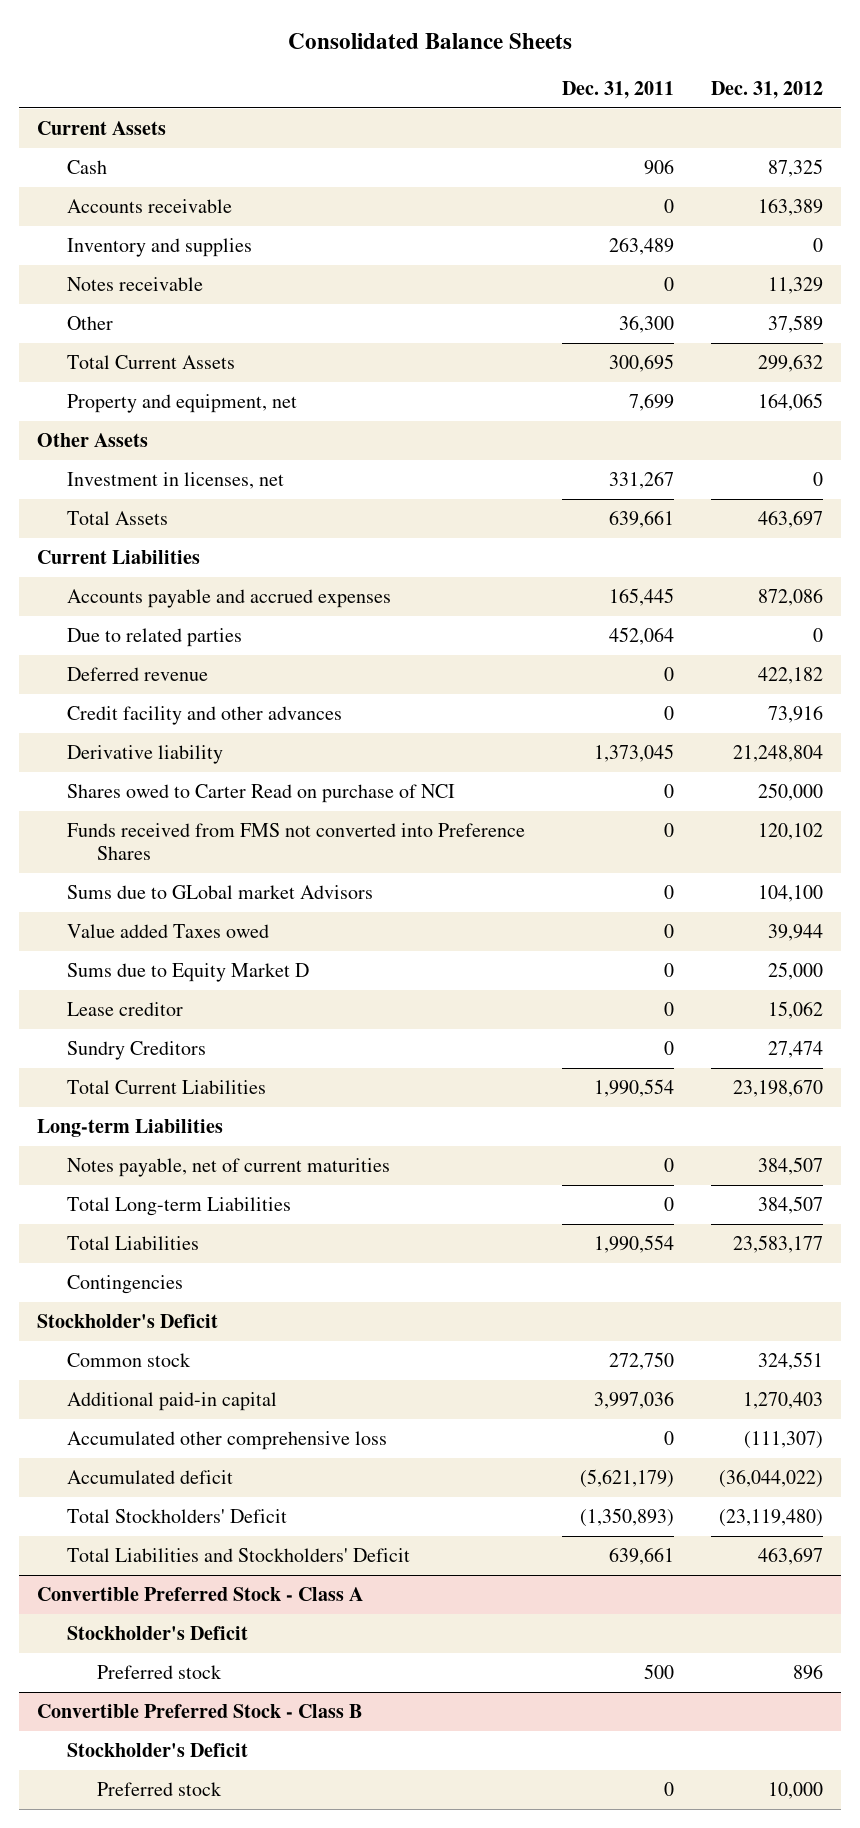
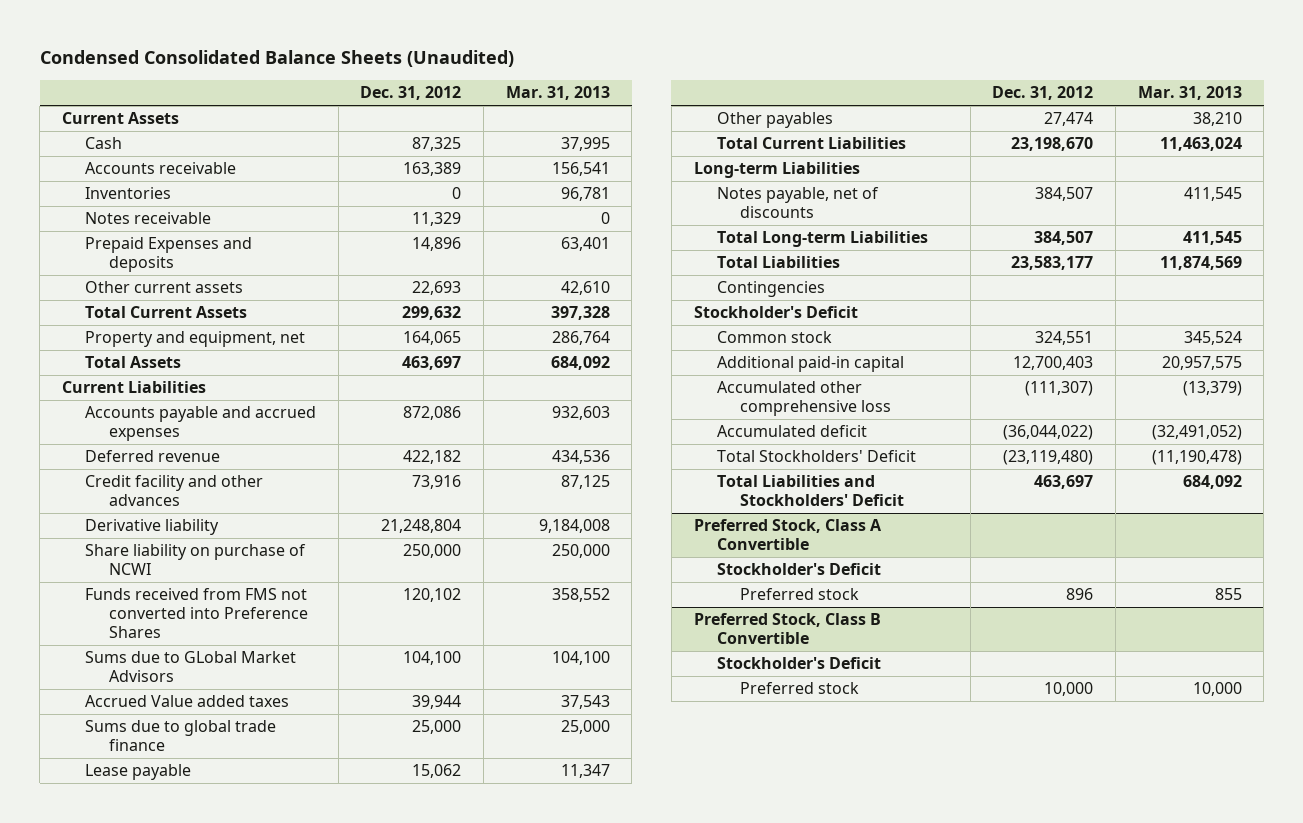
- Consolidated Balance Sheets
+ Condensed Consolidated Balance Sheets (Unaudited)
- | Dec. 31, 2011 | Dec. 31, 2012
+ | Dec. 31, 2012 | Mar. 31, 2013
- Inventory and supplies | 263,489 | 0
+ Inventories | 0 | 96,781
- Other | 36,300 | 37,589
+ Prepaid Expenses and deposits | 14,896 | 63,401
+ Other current assets | 22,693 | 42,610
- Other Assets
- Investment in licenses, net | 331,267 | 0
- Due to related parties | 452,064 | 0
- Shares owed to Carter Read on purchase of NCI | 0 | 250,000
+ Share liability on purchase of NCWI | 250,000 | 250,000
- Sums due to GLobal market Advisors | 0 | 104,100
- Value added Taxes owed | 0 | 39,944
- Sums due to Equity Market D | 0 | 25,000
- Lease creditor | 0 | 15,062
- Sundry Creditors | 0 | 27,474
+ Sums due to GLobal Market Advisors | 104,100 | 104,100
+ Accrued Value added taxes | 39,944 | 37,543
+ Sums due to global trade finance | 25,000 | 25,000
+ Lease payable | 15,062 | 11,347
+ Other payables | 27,474 | 38,210
- Notes payable, net of current maturities | 0 | 384,507
+ Notes payable, net of discounts | 384,507 | 411,545
- Additional paid-in capital | 3,997,036 | 1,270,403
+ Additional paid-in capital | 12,700,403 | 20,957,575
- Convertible Preferred Stock - Class A
+ Preferred Stock, Class A Convertible
- Convertible Preferred Stock - Class B
+ Preferred Stock, Class B Convertible

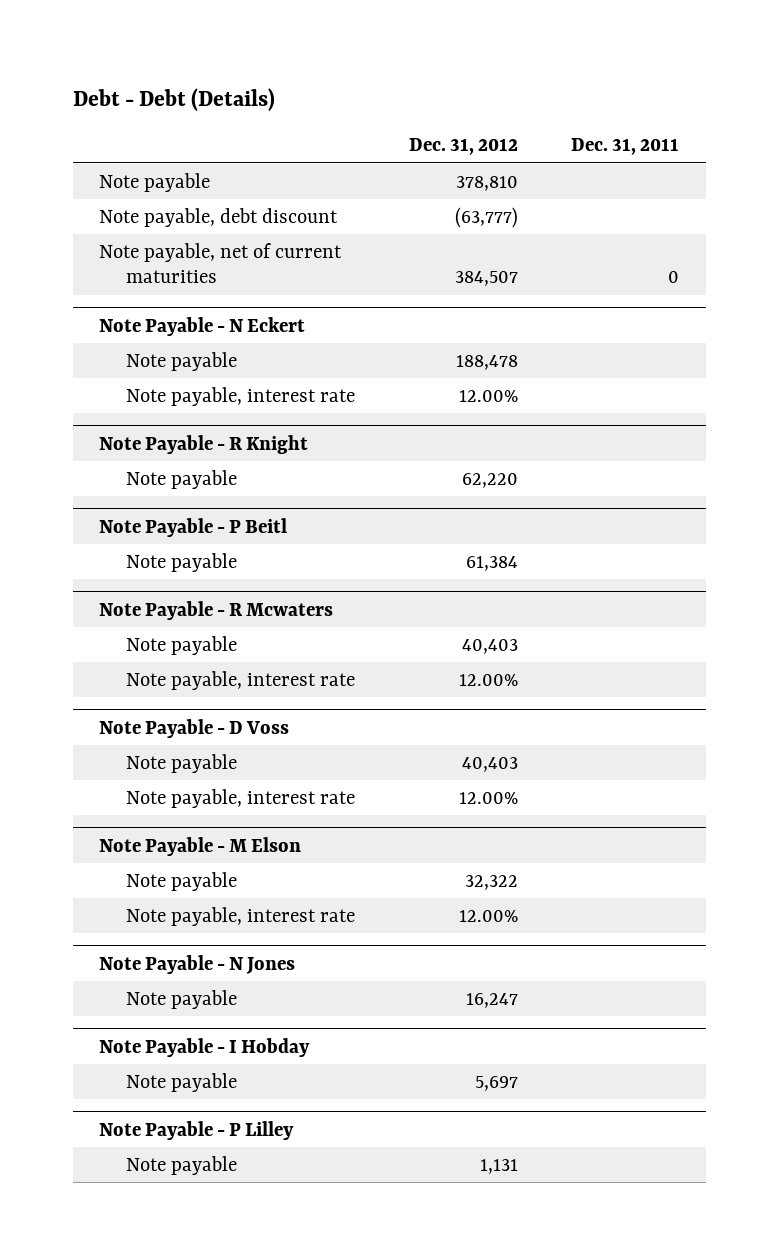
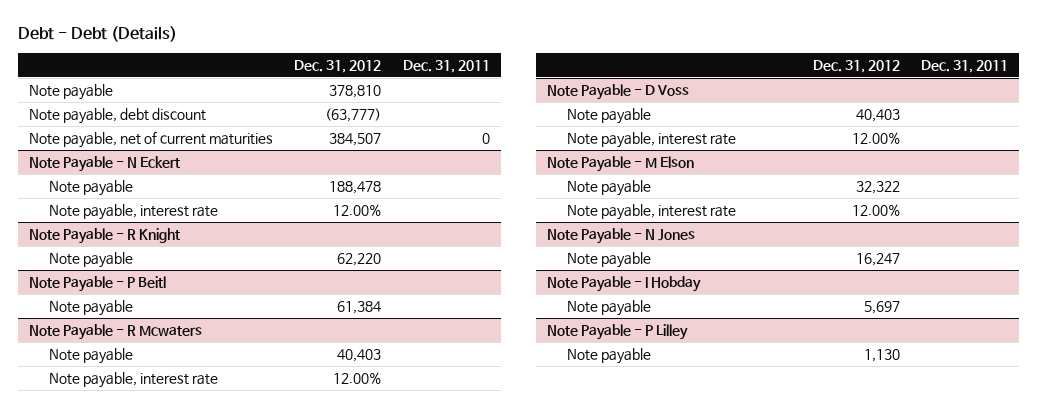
@ Note Payable - P Lilley
- Note payable | 1,131 |
+ Note payable | 1,130 |

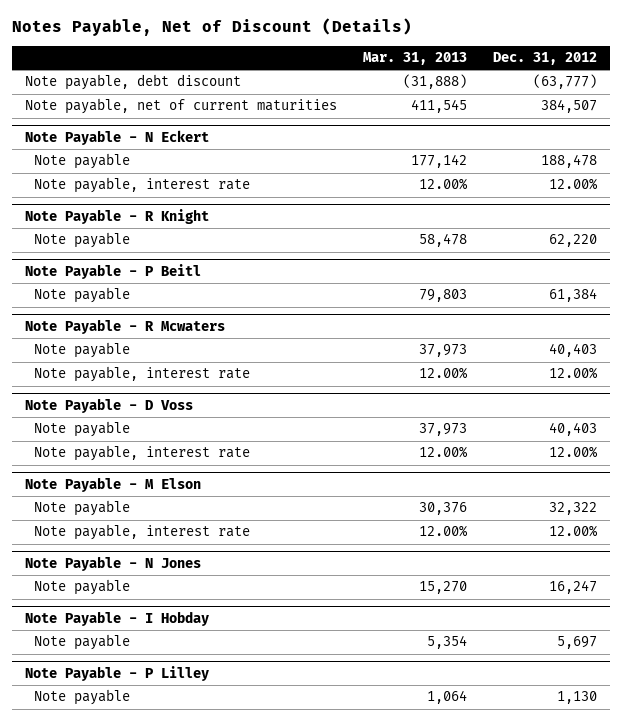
- Debt - Debt (Details)
+ Notes Payable, Net of Discount (Details)
- | Dec. 31, 2012 | Dec. 31, 2011
+ | Mar. 31, 2013 | Dec. 31, 2012
- Note payable | 378,810 |

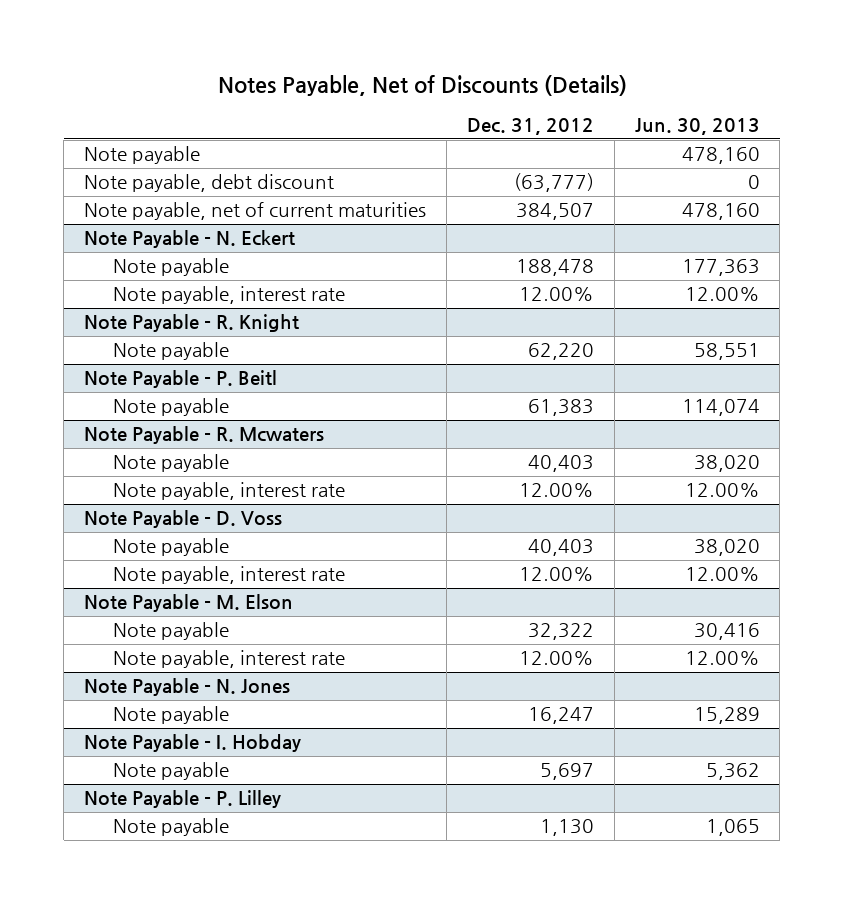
- Notes Payable, Net of Discount (Details)
+ Notes Payable, Net of Discounts (Details)
- | Mar. 31, 2013 | Dec. 31, 2012
+ | Dec. 31, 2012 | Jun. 30, 2013
+ Note payable | | 478,160
- Note Payable - N Eckert
+ Note Payable - N. Eckert
- Note Payable - R Knight
+ Note Payable - R. Knight
- Note Payable - P Beitl
- Note payable | 79,803 | 61,384
- Note Payable - R Mcwaters
+ Note Payable - P. Beitl
+ Note payable | 61,383 | 114,074
+ Note Payable - R. Mcwaters
- Note Payable - D Voss
+ Note Payable - D. Voss
- Note Payable - M Elson
+ Note Payable - M. Elson
- Note Payable - N Jones
+ Note Payable - N. Jones
- Note Payable - I Hobday
+ Note Payable - I. Hobday
- Note Payable - P Lilley
+ Note Payable - P. Lilley

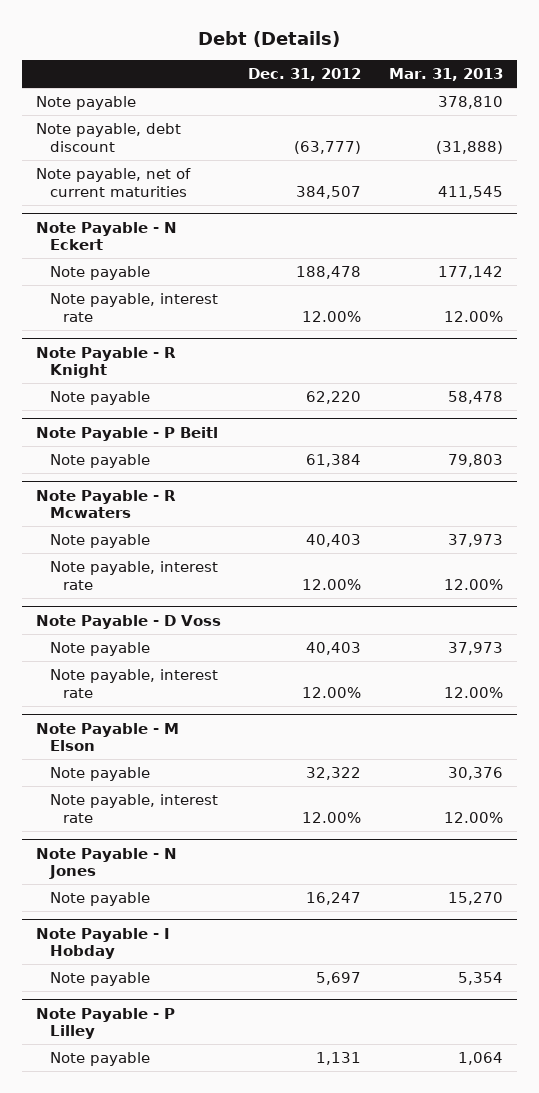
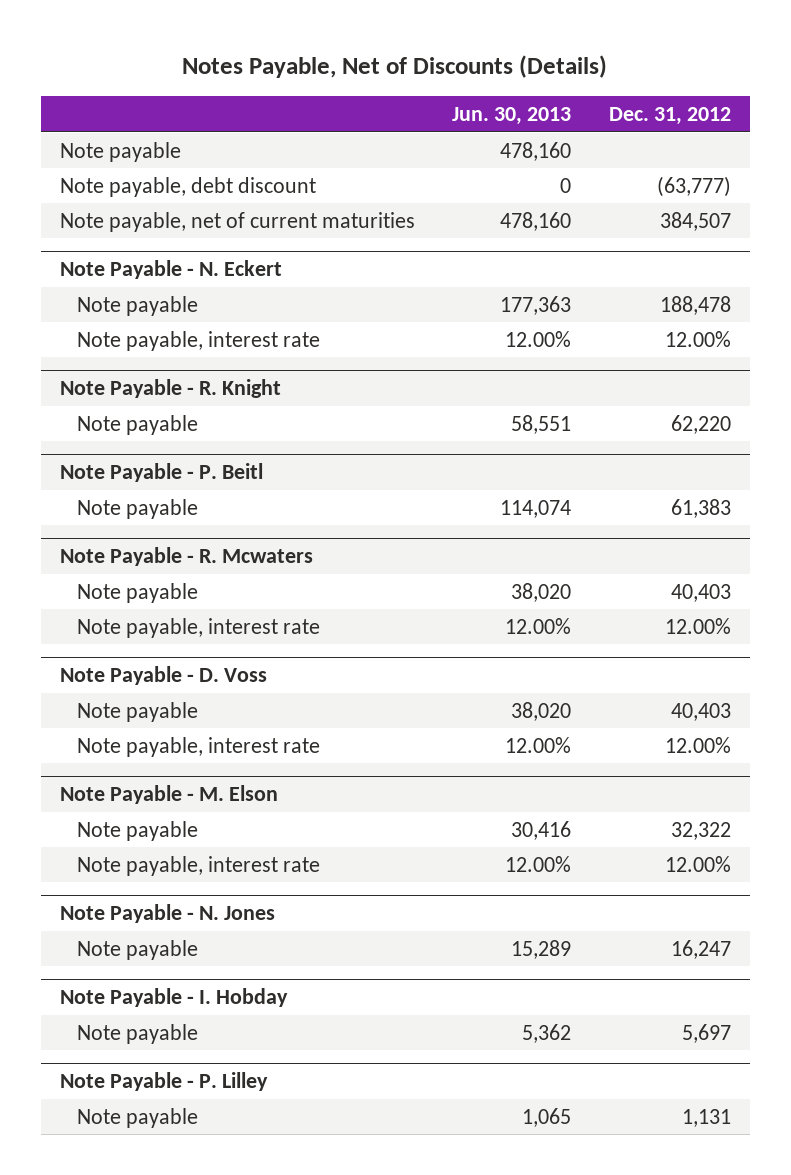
- Debt (Details)
+ Notes Payable, Net of Discounts (Details)
- | Dec. 31, 2012 | Mar. 31, 2013
+ | Jun. 30, 2013 | Dec. 31, 2012
- Note Payable - N Eckert
+ Note Payable - N. Eckert
- Note Payable - R Knight
+ Note Payable - R. Knight
- Note Payable - P Beitl
- Note payable | 61,384 | 79,803
- Note Payable - R Mcwaters
+ Note Payable - P. Beitl
+ Note payable | 114,074 | 61,383
+ Note Payable - R. Mcwaters
- Note Payable - D Voss
+ Note Payable - D. Voss
- Note Payable - M Elson
+ Note Payable - M. Elson
- Note Payable - N Jones
+ Note Payable - N. Jones
- Note Payable - I Hobday
+ Note Payable - I. Hobday
- Note Payable - P Lilley
+ Note Payable - P. Lilley

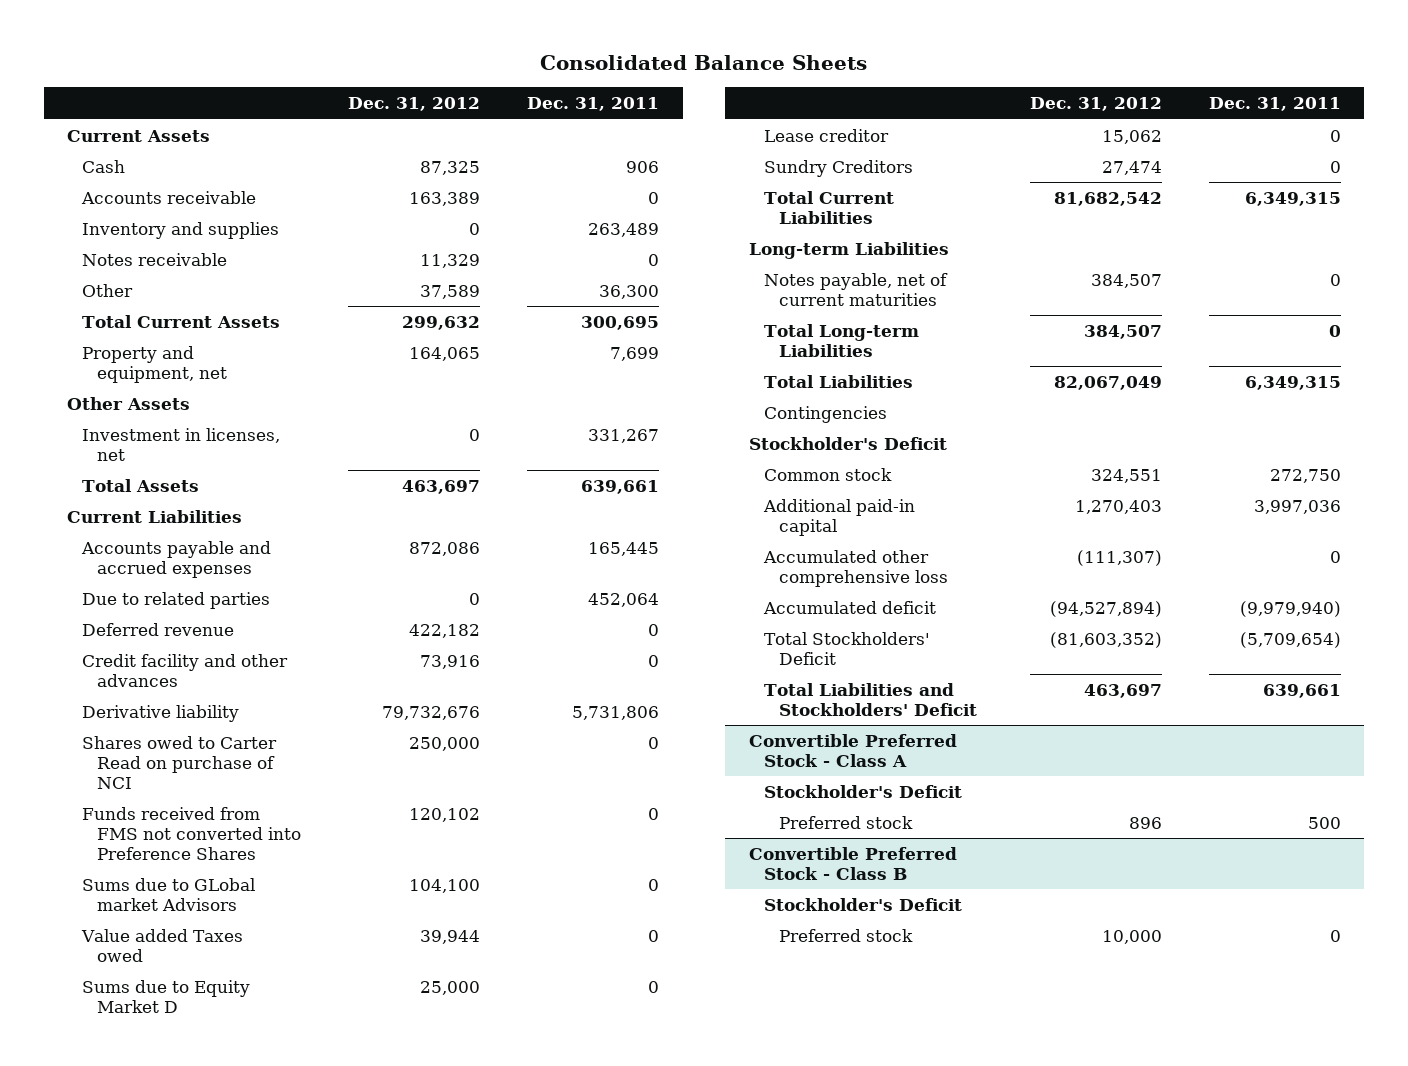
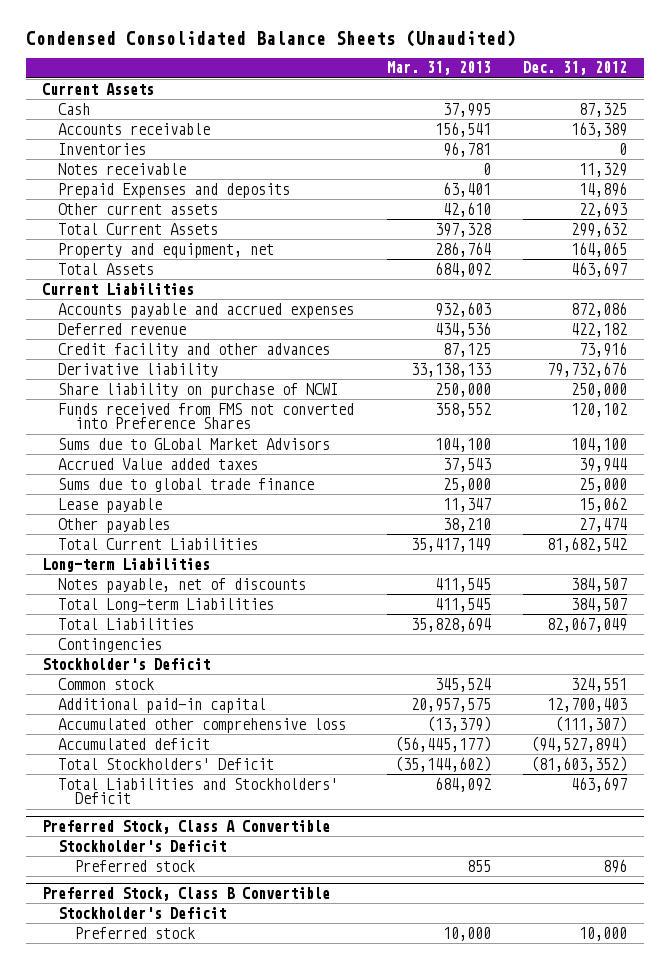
- Consolidated Balance Sheets
+ Condensed Consolidated Balance Sheets (Unaudited)
- | Dec. 31, 2012 | Dec. 31, 2011
+ | Mar. 31, 2013 | Dec. 31, 2012
- Inventory and supplies | 0 | 263,489
+ Inventories | 96,781 | 0
- Other | 37,589 | 36,300
+ Prepaid Expenses and deposits | 63,401 | 14,896
+ Other current assets | 42,610 | 22,693
- Other Assets
- Investment in licenses, net | 0 | 331,267
- Due to related parties | 0 | 452,064
- Shares owed to Carter Read on purchase of NCI | 250,000 | 0
+ Share liability on purchase of NCWI | 250,000 | 250,000
- Sums due to GLobal market Advisors | 104,100 | 0
- Value added Taxes owed | 39,944 | 0
- Sums due to Equity Market D | 25,000 | 0
- Lease creditor | 15,062 | 0
- Sundry Creditors | 27,474 | 0
+ Sums due to GLobal Market Advisors | 104,100 | 104,100
+ Accrued Value added taxes | 37,543 | 39,944
+ Sums due to global trade finance | 25,000 | 25,000
+ Lease payable | 11,347 | 15,062
+ Other payables | 38,210 | 27,474
- Notes payable, net of current maturities | 384,507 | 0
+ Notes payable, net of discounts | 411,545 | 384,507
- Additional paid-in capital | 1,270,403 | 3,997,036
+ Additional paid-in capital | 20,957,575 | 12,700,403
- Convertible Preferred Stock - Class A
+ Preferred Stock, Class A Convertible
- Convertible Preferred Stock - Class B
+ Preferred Stock, Class B Convertible

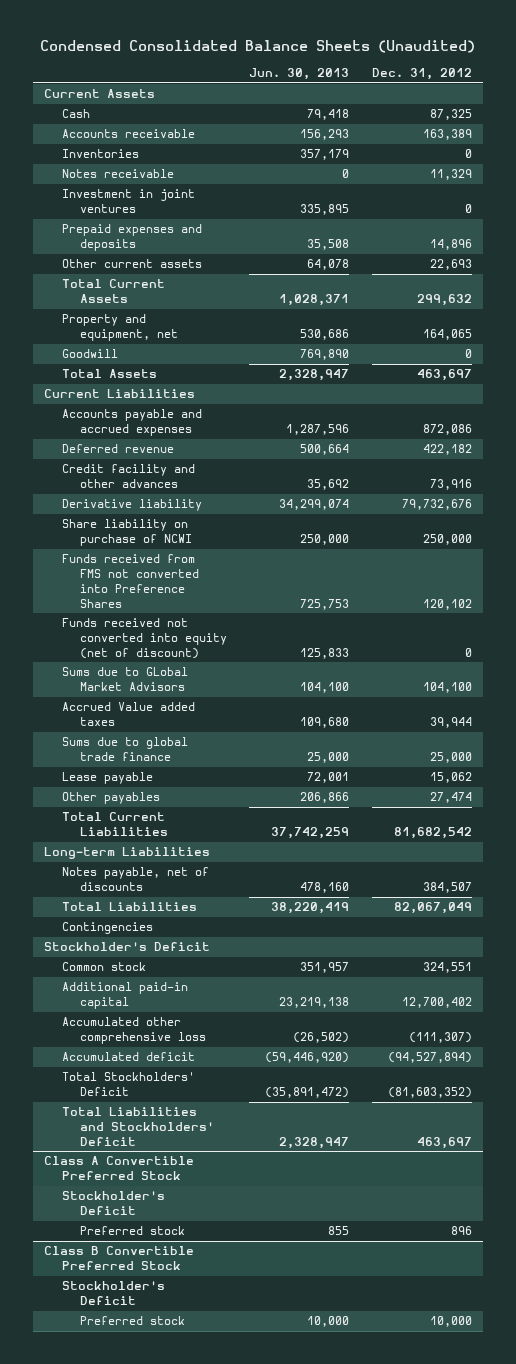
- | Mar. 31, 2013 | Dec. 31, 2012
+ | Jun. 30, 2013 | Dec. 31, 2012
- Prepaid Expenses and deposits | 63,401 | 14,896
+ Investment in joint ventures | 335,895 | 0
+ Prepaid expenses and deposits | 35,508 | 14,896
+ Goodwill | 769,890 | 0
+ Funds received not converted into equity (net of discount) | 125,833 | 0
- Total Long-term Liabilities | 411,545 | 384,507
- Additional paid-in capital | 20,957,575 | 12,700,403
+ Additional paid-in capital | 23,219,138 | 12,700,402
- Preferred Stock, Class A Convertible
+ Class A Convertible Preferred Stock
- Preferred Stock, Class B Convertible
+ Class B Convertible Preferred Stock

